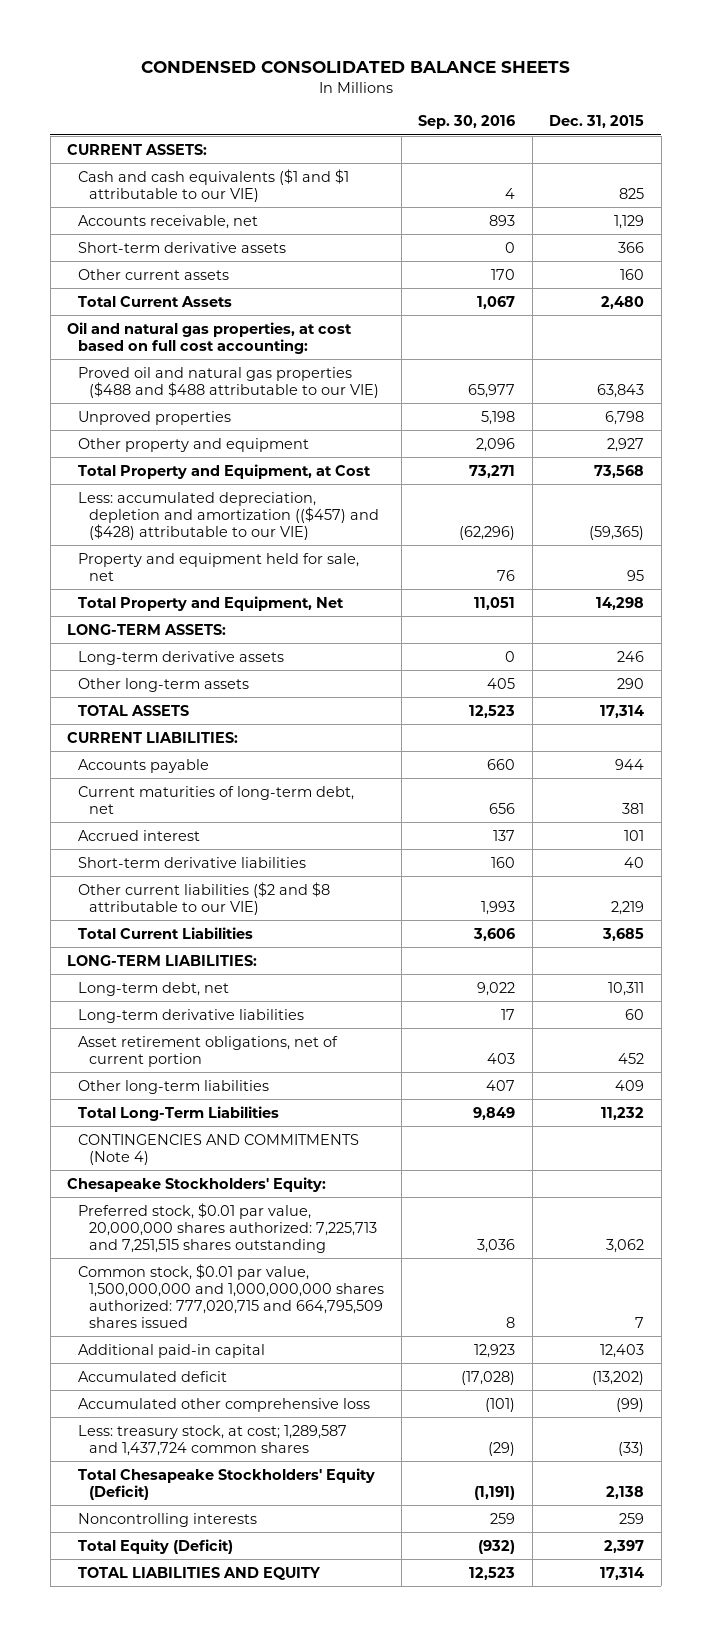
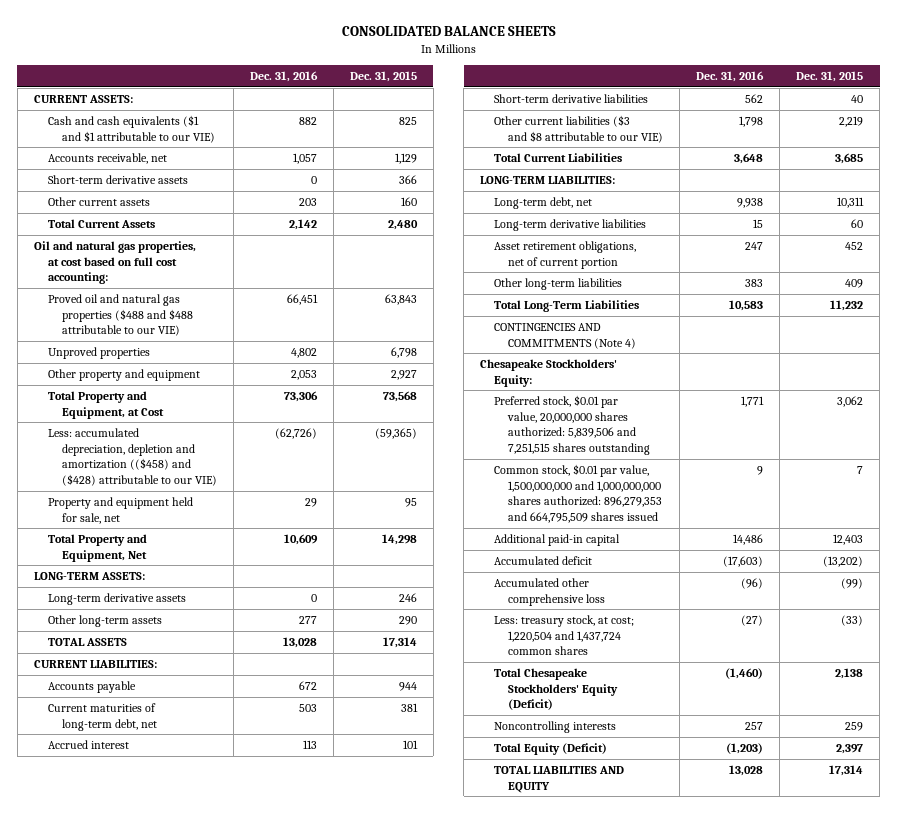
- CONDENSED CONSOLIDATED BALANCE SHEETS
+ CONSOLIDATED BALANCE SHEETS
- | Sep. 30, 2016 | Dec. 31, 2015
+ | Dec. 31, 2016 | Dec. 31, 2015
- Less: accumulated depreciation, depletion and amortization (($457) and ($428) attributable to our VIE) | (62,296) | (59,365)
+ Less: accumulated depreciation, depletion and amortization (($458) and ($428) attributable to our VIE) | (62,726) | (59,365)
- Other current liabilities ($2 and $8 attributable to our VIE) | 1,993 | 2,219
+ Other current liabilities ($3 and $8 attributable to our VIE) | 1,798 | 2,219
- Preferred stock, $0.01 par value, 20,000,000 shares authorized: 7,225,713 and 7,251,515 shares outstanding | 3,036 | 3,062
- Common stock, $0.01 par value, 1,500,000,000 and 1,000,000,000 shares authorized: 777,020,715 and 664,795,509 shares issued | 8 | 7
+ Preferred stock, $0.01 par value, 20,000,000 shares authorized: 5,839,506 and 7,251,515 shares outstanding | 1,771 | 3,062
+ Common stock, $0.01 par value, 1,500,000,000 and 1,000,000,000 shares authorized: 896,279,353 and 664,795,509 shares issued | 9 | 7
- Less: treasury stock, at cost; 1,289,587 and 1,437,724 common shares | (29) | (33)
+ Less: treasury stock, at cost; 1,220,504 and 1,437,724 common shares | (27) | (33)

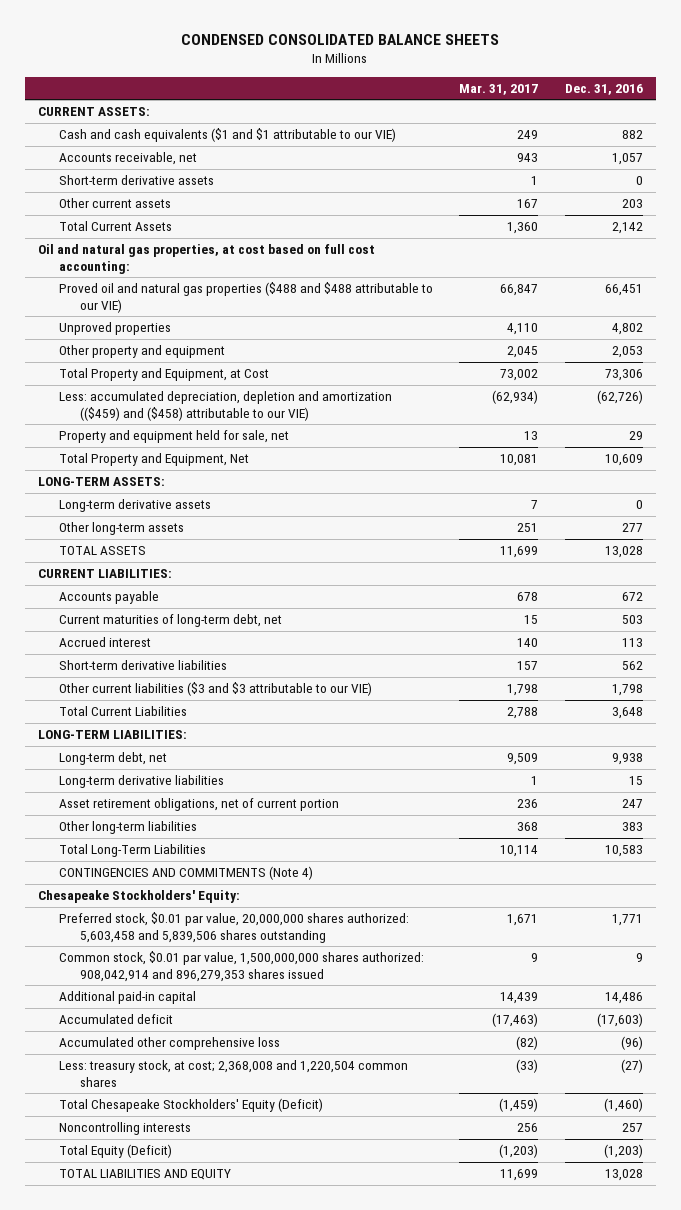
- CONSOLIDATED BALANCE SHEETS
+ CONDENSED CONSOLIDATED BALANCE SHEETS
- | Dec. 31, 2016 | Dec. 31, 2015
+ | Mar. 31, 2017 | Dec. 31, 2016
- Less: accumulated depreciation, depletion and amortization (($458) and ($428) attributable to our VIE) | (62,726) | (59,365)
+ Less: accumulated depreciation, depletion and amortization (($459) and ($458) attributable to our VIE) | (62,934) | (62,726)
- Other current liabilities ($3 and $8 attributable to our VIE) | 1,798 | 2,219
+ Other current liabilities ($3 and $3 attributable to our VIE) | 1,798 | 1,798
- Preferred stock, $0.01 par value, 20,000,000 shares authorized: 5,839,506 and 7,251,515 shares outstanding | 1,771 | 3,062
- Common stock, $0.01 par value, 1,500,000,000 and 1,000,000,000 shares authorized: 896,279,353 and 664,795,509 shares issued | 9 | 7
+ Preferred stock, $0.01 par value, 20,000,000 shares authorized: 5,603,458 and 5,839,506 shares outstanding | 1,671 | 1,771
+ Common stock, $0.01 par value, 1,500,000,000 shares authorized: 908,042,914 and 896,279,353 shares issued | 9 | 9
- Less: treasury stock, at cost; 1,220,504 and 1,437,724 common shares | (27) | (33)
+ Less: treasury stock, at cost; 2,368,008 and 1,220,504 common shares | (33) | (27)

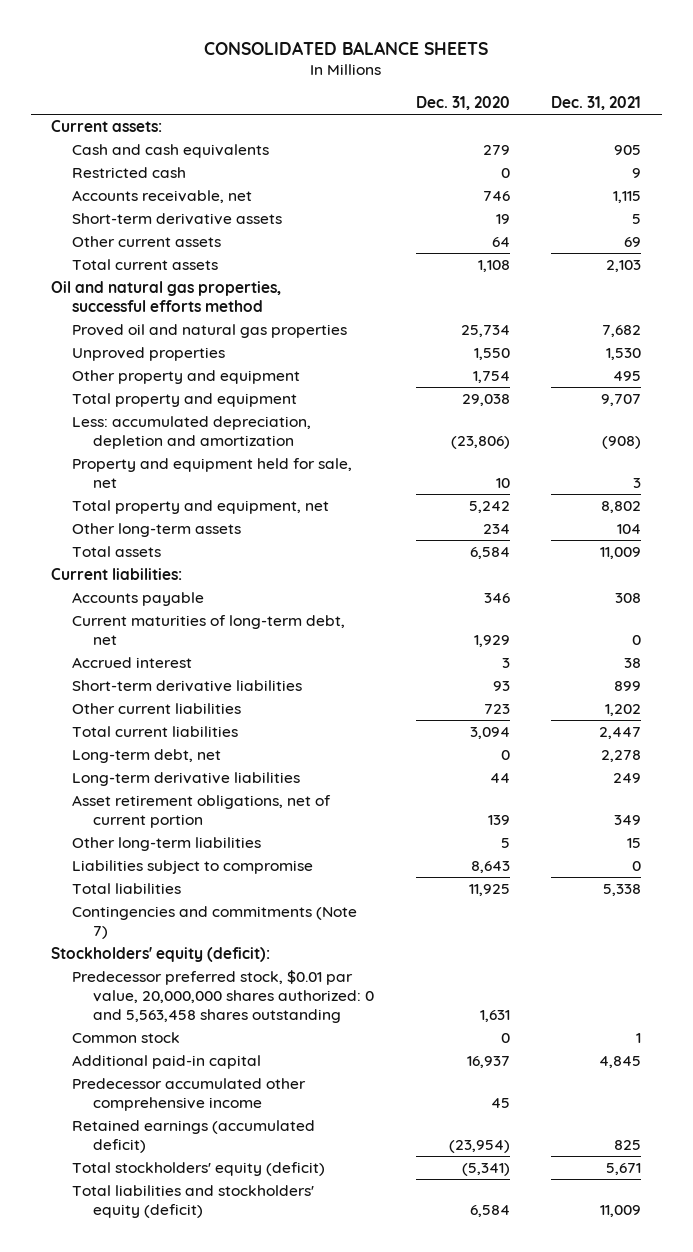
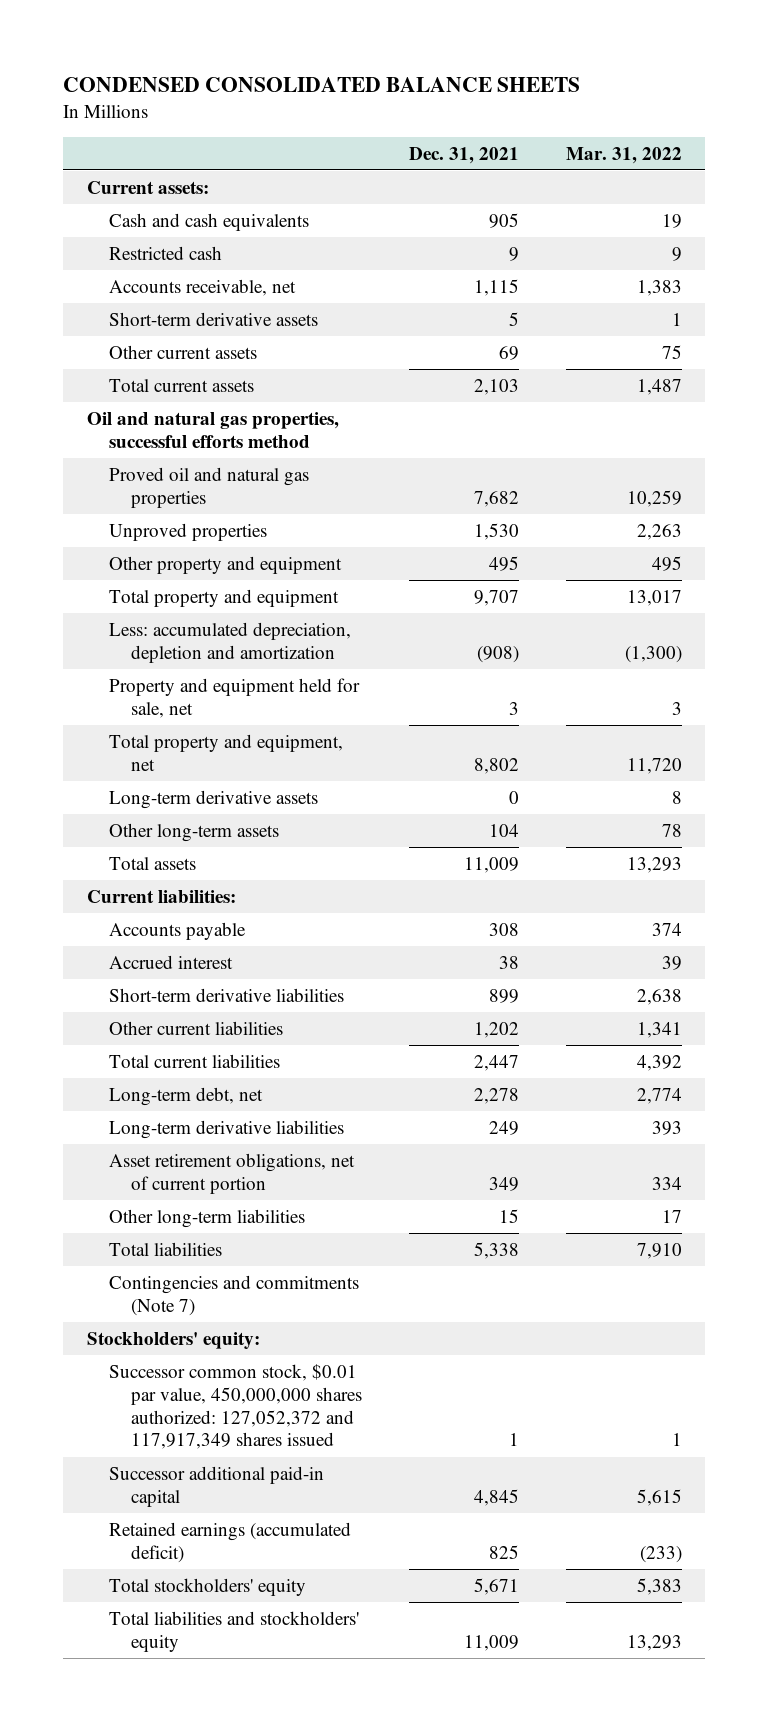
- CONSOLIDATED BALANCE SHEETS
+ CONDENSED CONSOLIDATED BALANCE SHEETS
- | Dec. 31, 2020 | Dec. 31, 2021
+ | Dec. 31, 2021 | Mar. 31, 2022
+ Long-term derivative assets | 0 | 8
- Current maturities of long-term debt, net | 1,929 | 0
- Liabilities subject to compromise | 8,643 | 0
- Stockholders' equity (deficit):
- Predecessor preferred stock, $0.01 par value, 20,000,000 shares authorized: 0 and 5,563,458 shares outstanding | 1,631 |
- Common stock | 0 | 1
- Additional paid-in capital | 16,937 | 4,845
- Predecessor accumulated other comprehensive income | 45 |
+ Stockholders' equity:
+ Successor common stock, $0.01 par value, 450,000,000 shares authorized: 127,052,372 and 117,917,349 shares issued | 1 | 1
+ Successor additional paid-in capital | 4,845 | 5,615
- Total stockholders' equity (deficit) | (5,341) | 5,671
- Total liabilities and stockholders' equity (deficit) | 6,584 | 11,009
+ Total stockholders' equity | 5,671 | 5,383
+ Total liabilities and stockholders' equity | 11,009 | 13,293

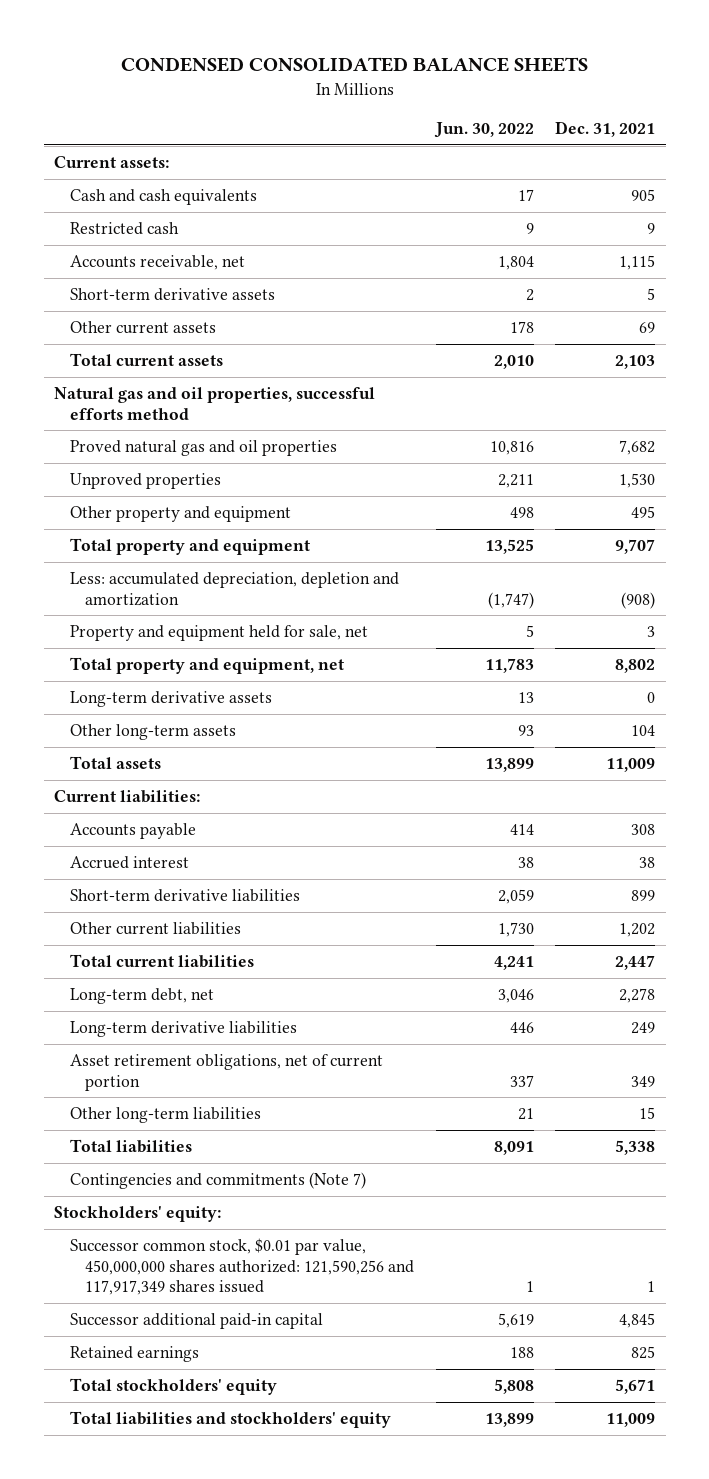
- | Dec. 31, 2021 | Mar. 31, 2022
+ | Jun. 30, 2022 | Dec. 31, 2021
- Oil and natural gas properties, successful efforts method
- Proved oil and natural gas properties | 7,682 | 10,259
+ Natural gas and oil properties, successful efforts method
+ Proved natural gas and oil properties | 10,816 | 7,682
- Successor common stock, $0.01 par value, 450,000,000 shares authorized: 127,052,372 and 117,917,349 shares issued | 1 | 1
+ Successor common stock, $0.01 par value, 450,000,000 shares authorized: 121,590,256 and 117,917,349 shares issued | 1 | 1
- Retained earnings (accumulated deficit) | 825 | (233)
+ Retained earnings | 188 | 825

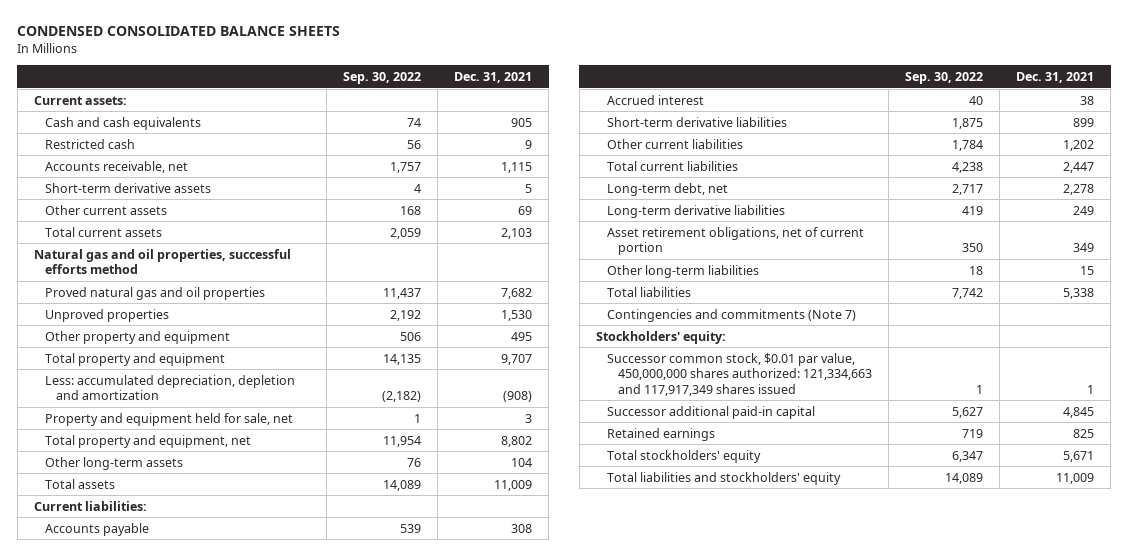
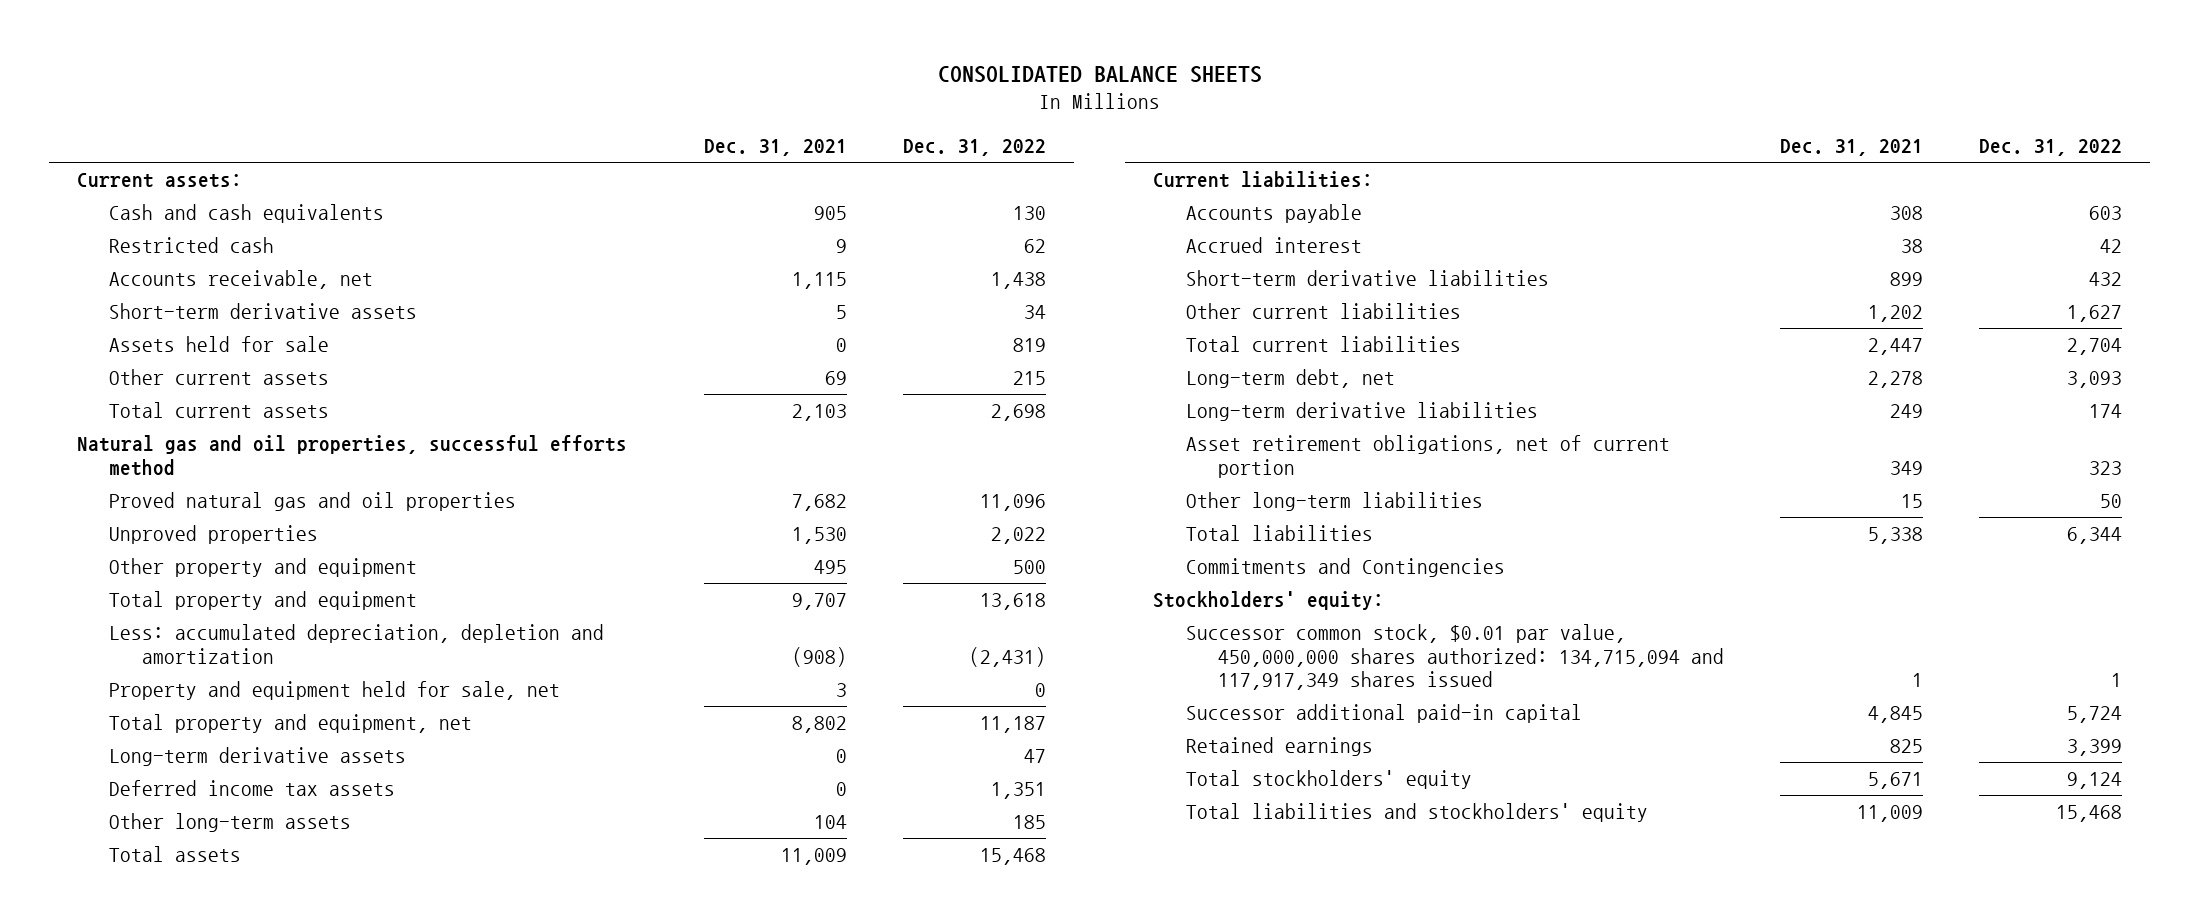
- CONDENSED CONSOLIDATED BALANCE SHEETS
+ CONSOLIDATED BALANCE SHEETS
- | Sep. 30, 2022 | Dec. 31, 2021
+ | Dec. 31, 2021 | Dec. 31, 2022
+ Assets held for sale | 0 | 819
+ Long-term derivative assets | 0 | 47
+ Deferred income tax assets | 0 | 1,351
- Contingencies and commitments (Note 7)
+ Commitments and Contingencies
- Successor common stock, $0.01 par value, 450,000,000 shares authorized: 121,334,663 and 117,917,349 shares issued | 1 | 1
+ Successor common stock, $0.01 par value, 450,000,000 shares authorized: 134,715,094 and 117,917,349 shares issued | 1 | 1

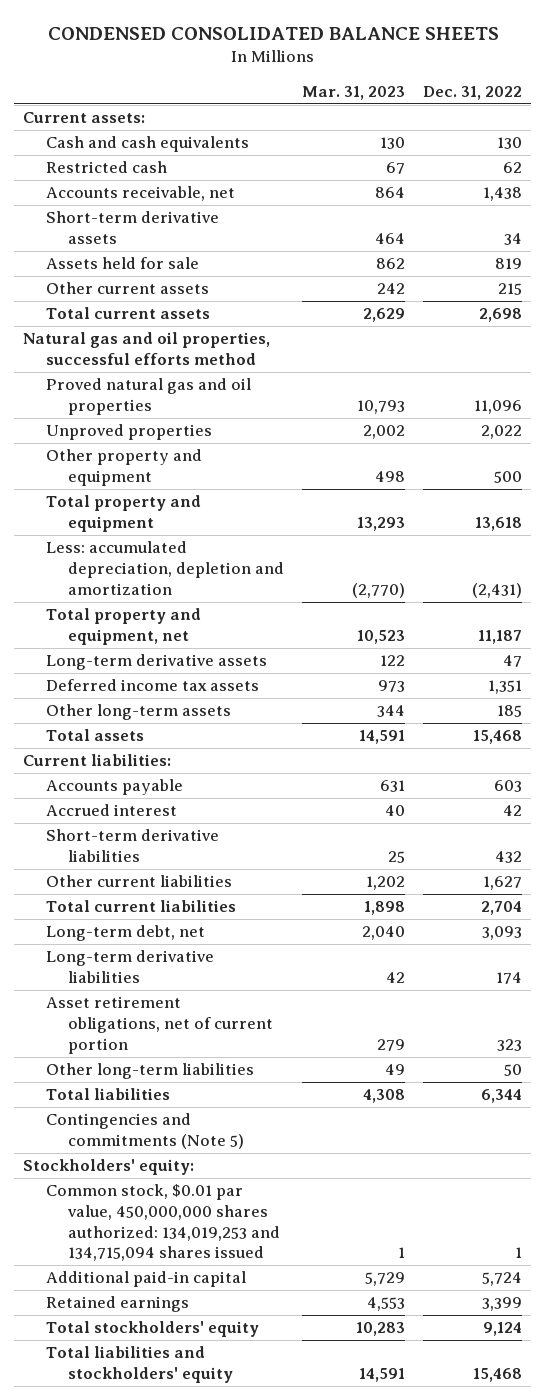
- CONSOLIDATED BALANCE SHEETS
+ CONDENSED CONSOLIDATED BALANCE SHEETS
- | Dec. 31, 2021 | Dec. 31, 2022
+ | Mar. 31, 2023 | Dec. 31, 2022
- Property and equipment held for sale, net | 3 | 0
- Commitments and Contingencies
+ Contingencies and commitments (Note 5)
- Successor common stock, $0.01 par value, 450,000,000 shares authorized: 134,715,094 and 117,917,349 shares issued | 1 | 1
- Successor additional paid-in capital | 4,845 | 5,724
+ Common stock, $0.01 par value, 450,000,000 shares authorized: 134,019,253 and 134,715,094 shares issued | 1 | 1
+ Additional paid-in capital | 5,729 | 5,724

